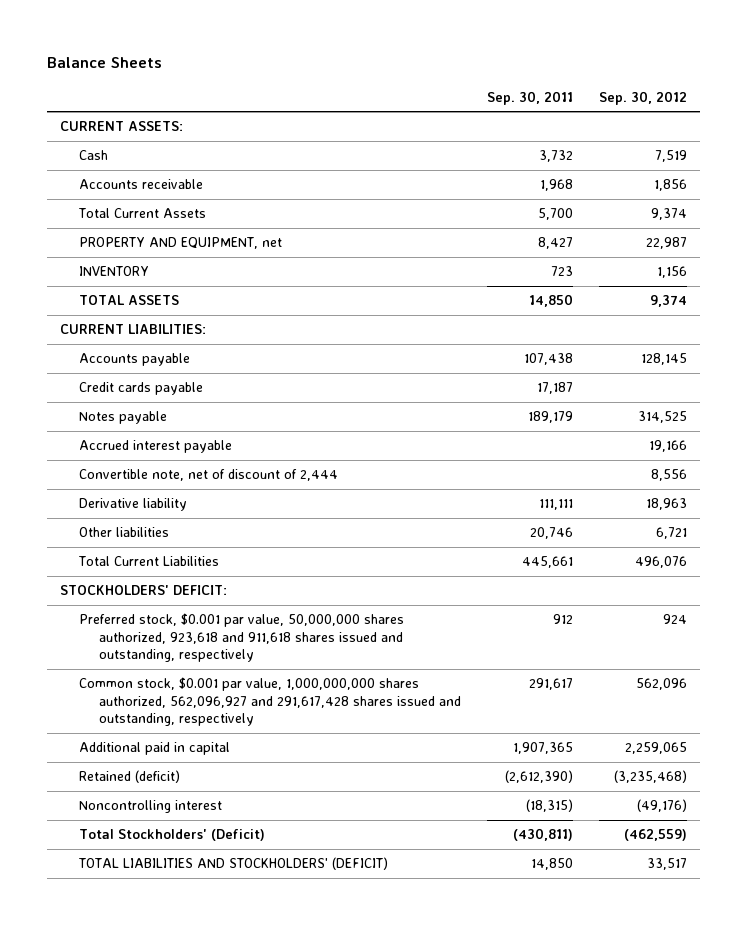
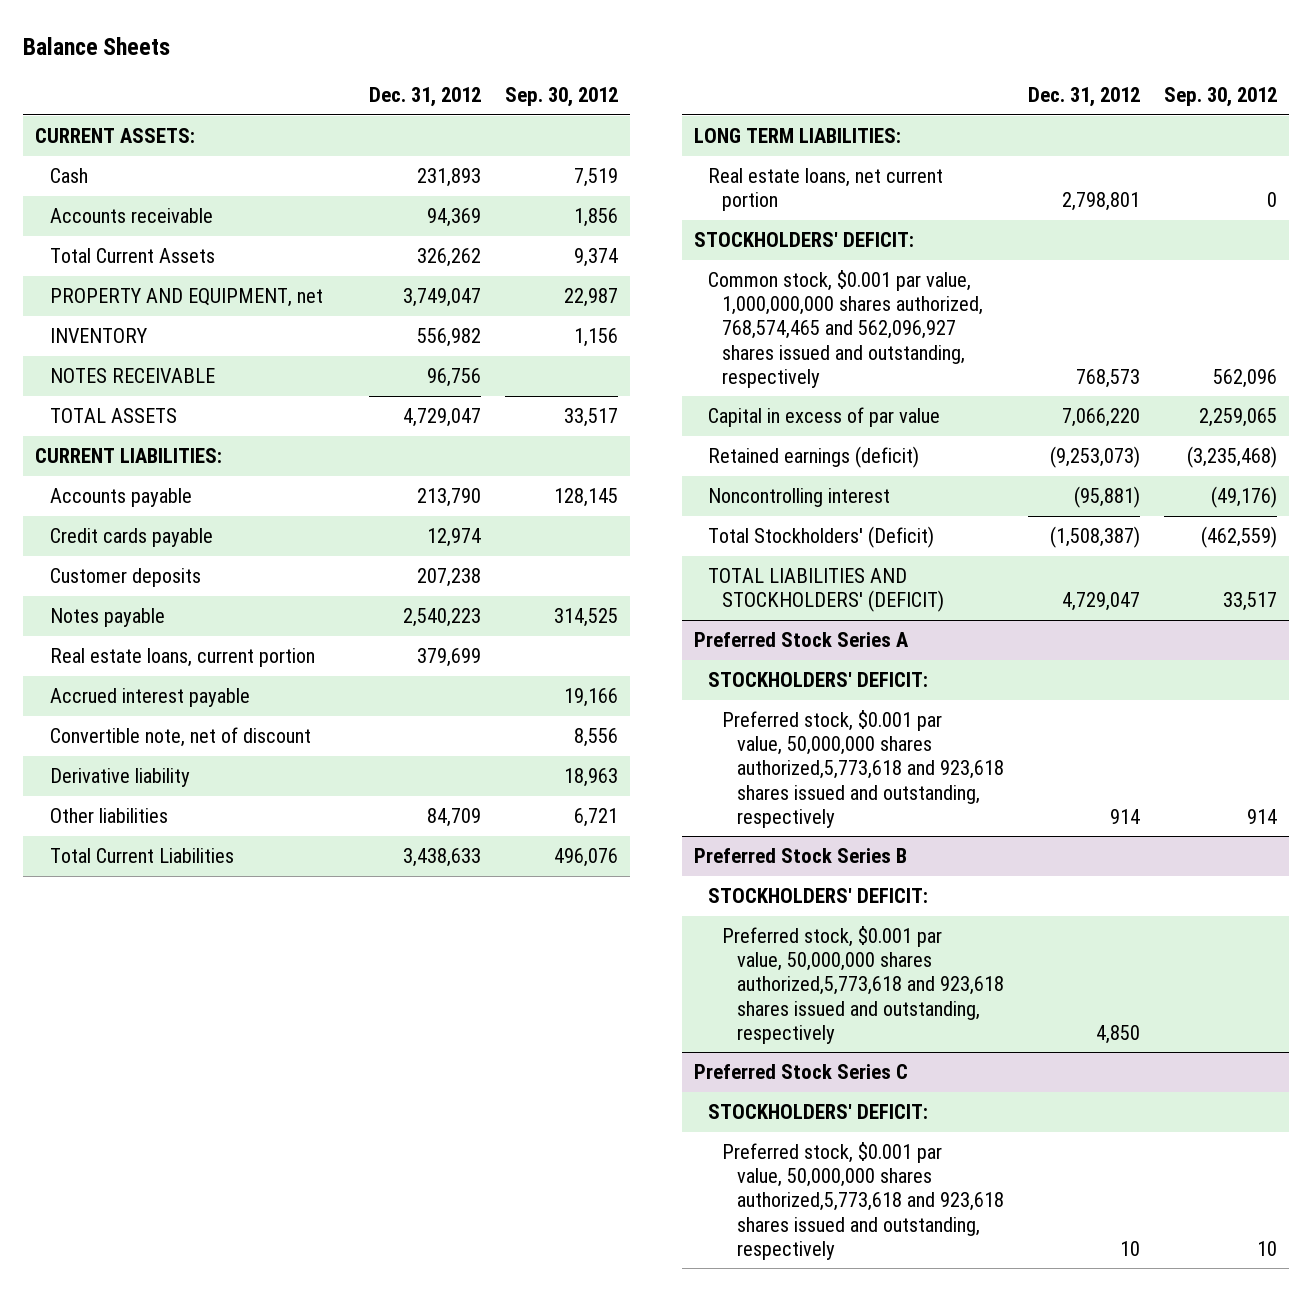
- | Sep. 30, 2011 | Sep. 30, 2012
+ | Dec. 31, 2012 | Sep. 30, 2012
- TOTAL ASSETS | 14,850 | 9,374
+ NOTES RECEIVABLE | 96,756 |
+ TOTAL ASSETS | 4,729,047 | 33,517
+ Customer deposits | 207,238 |
+ Real estate loans, current portion | 379,699 |
- Convertible note, net of discount of 2,444 | | 8,556
+ Convertible note, net of discount | | 8,556
+ LONG TERM LIABILITIES:
+ Real estate loans, net current portion | 2,798,801 | 0
- Preferred stock, $0.001 par value, 50,000,000 shares authorized, 923,618 and 911,618 shares issued and outstanding, respectively | 912 | 924
- Common stock, $0.001 par value, 1,000,000,000 shares authorized, 562,096,927 and 291,617,428 shares issued and outstanding, respectively | 291,617 | 562,096
- Additional paid in capital | 1,907,365 | 2,259,065
- Retained (deficit) | (2,612,390) | (3,235,468)
+ Common stock, $0.001 par value, 1,000,000,000 shares authorized, 768,574,465 and 562,096,927 shares issued and outstanding, respectively | 768,573 | 562,096
+ Capital in excess of par value | 7,066,220 | 2,259,065
+ Retained earnings (deficit) | (9,253,073) | (3,235,468)
+ Preferred Stock Series A
+ STOCKHOLDERS' DEFICIT:
+ Preferred stock, $0.001 par value, 50,000,000 shares authorized,5,773,618 and 923,618 shares issued and outstanding, respectively | 914 | 914
+ Preferred Stock Series B
+ STOCKHOLDERS' DEFICIT:
+ Preferred stock, $0.001 par value, 50,000,000 shares authorized,5,773,618 and 923,618 shares issued and outstanding, respectively | 4,850 |
+ Preferred Stock Series C
+ STOCKHOLDERS' DEFICIT:
+ Preferred stock, $0.001 par value, 50,000,000 shares authorized,5,773,618 and 923,618 shares issued and outstanding, respectively | 10 | 10

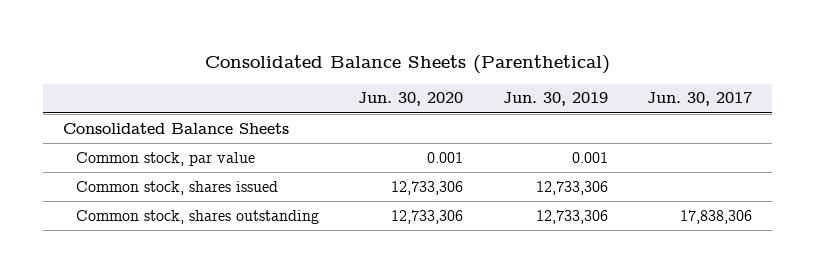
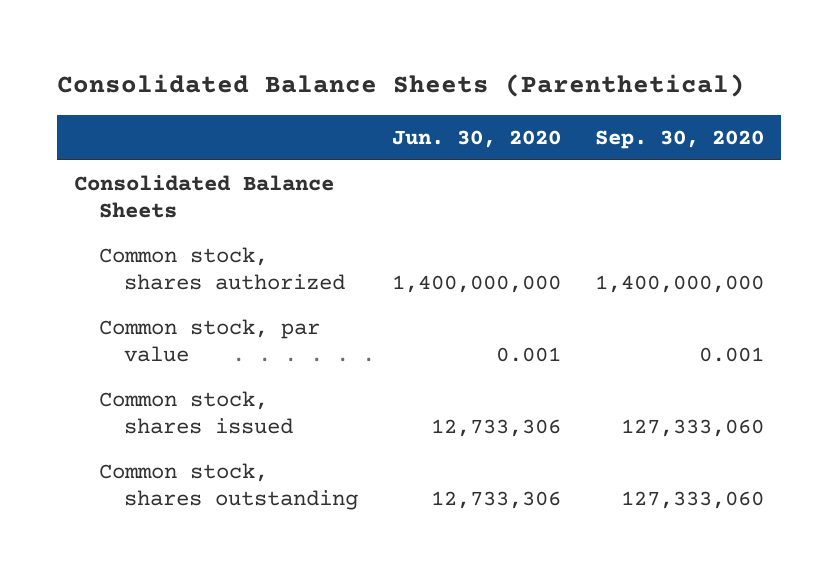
- | Jun. 30, 2020 | Jun. 30, 2019 | Jun. 30, 2017
+ | Jun. 30, 2020 | Sep. 30, 2020
+ Common stock, shares authorized | 1,400,000,000 | 1,400,000,000

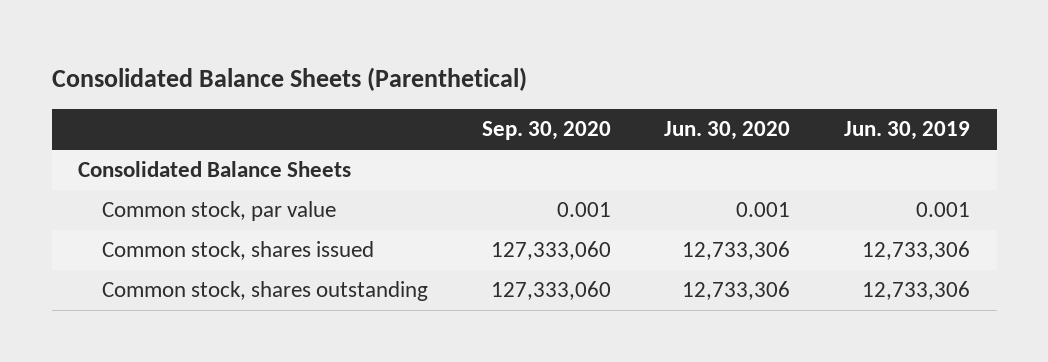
- | Jun. 30, 2020 | Sep. 30, 2020
+ | Sep. 30, 2020 | Jun. 30, 2020 | Jun. 30, 2019
- Common stock, shares authorized | 1,400,000,000 | 1,400,000,000

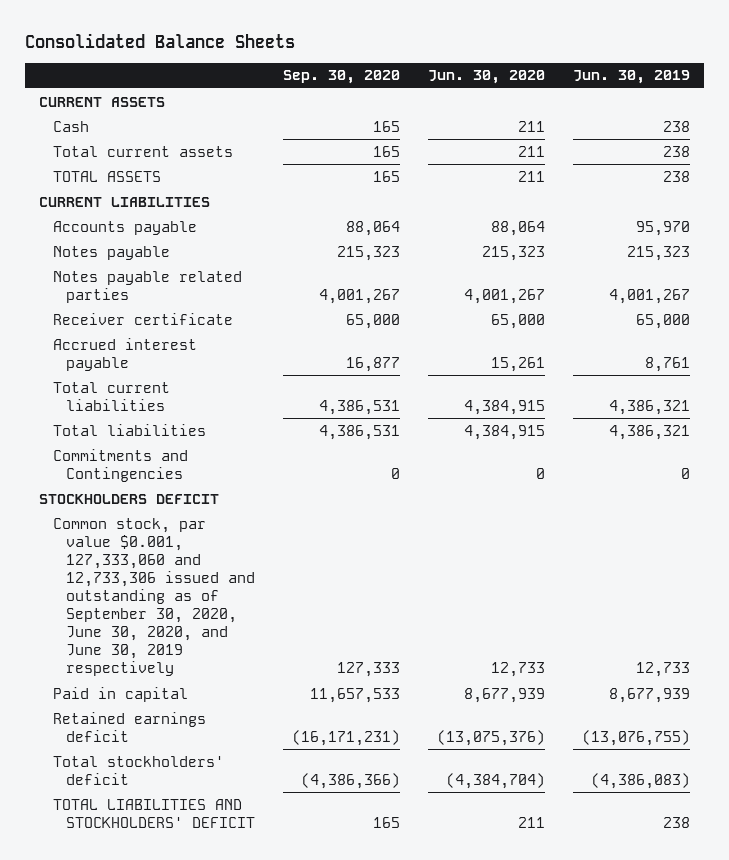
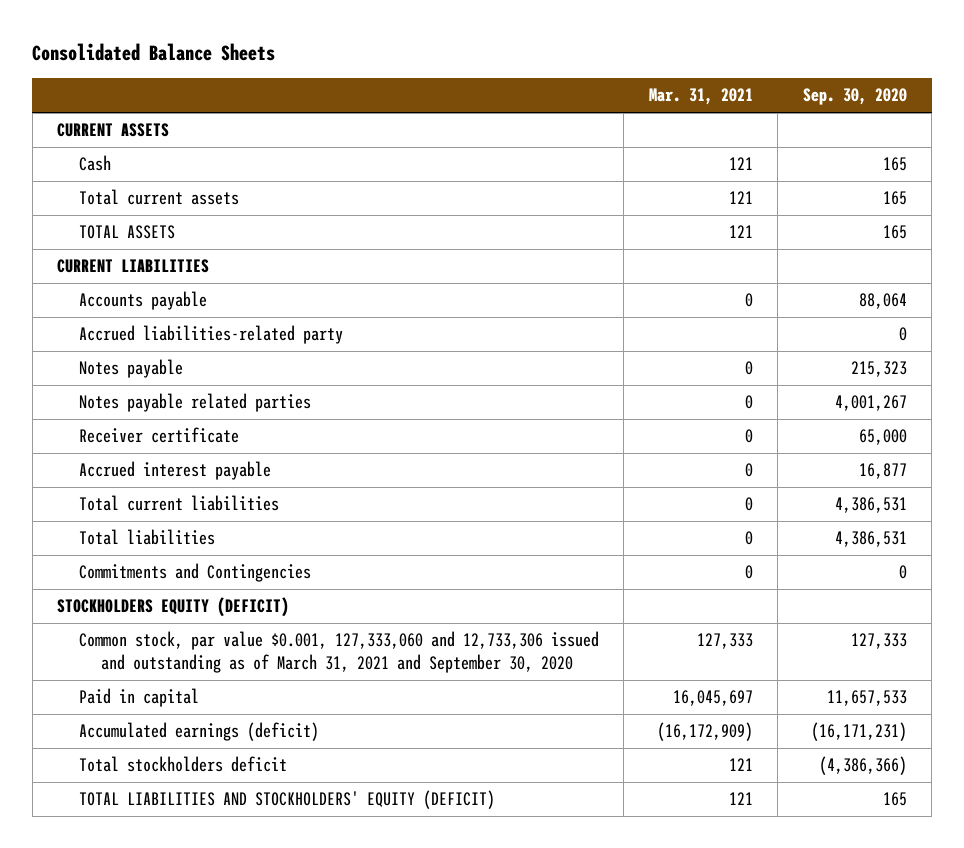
- | Sep. 30, 2020 | Jun. 30, 2020 | Jun. 30, 2019
+ | Mar. 31, 2021 | Sep. 30, 2020
+ Accrued liabilities-related party | | 0
- STOCKHOLDERS DEFICIT
- Common stock, par value $0.001, 127,333,060 and 12,733,306 issued and outstanding as of September 30, 2020, June 30, 2020, and June 30, 2019 respectively | 127,333 | 12,733 | 12,733
+ STOCKHOLDERS EQUITY (DEFICIT)
+ Common stock, par value $0.001, 127,333,060 and 12,733,306 issued and outstanding as of March 31, 2021 and September 30, 2020 | 127,333 | 127,333
- Retained earnings deficit | (16,171,231) | (13,075,376) | (13,076,755)
- Total stockholders' deficit | (4,386,366) | (4,384,704) | (4,386,083)
- TOTAL LIABILITIES AND STOCKHOLDERS' DEFICIT | 165 | 211 | 238
+ Accumulated earnings (deficit) | (16,172,909) | (16,171,231)
+ Total stockholders deficit | 121 | (4,386,366)
+ TOTAL LIABILITIES AND STOCKHOLDERS' EQUITY (DEFICIT) | 121 | 165

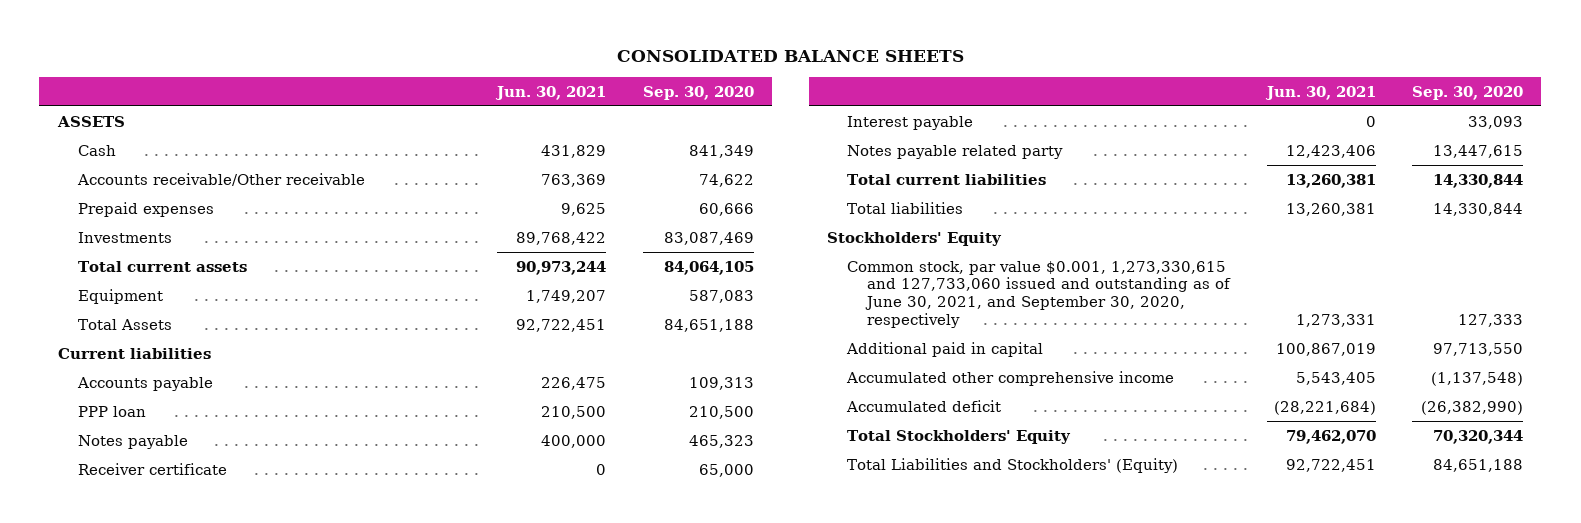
- Consolidated Balance Sheets
+ CONSOLIDATED BALANCE SHEETS
- | Mar. 31, 2021 | Sep. 30, 2020
+ | Jun. 30, 2021 | Sep. 30, 2020
- CURRENT ASSETS
- Cash | 121 | 165
- Total current assets | 121 | 165
- TOTAL ASSETS | 121 | 165
- CURRENT LIABILITIES
- Accounts payable | 0 | 88,064
- Accrued liabilities-related party | | 0
- Notes payable | 0 | 215,323
- Notes payable related parties | 0 | 4,001,267
+ ASSETS
+ Cash | 431,829 | 841,349
+ Accounts receivable/Other receivable | 763,369 | 74,622
+ Prepaid expenses | 9,625 | 60,666
+ Investments | 89,768,422 | 83,087,469
+ Total current assets | 90,973,244 | 84,064,105
+ Equipment | 1,749,207 | 587,083
+ Total Assets | 92,722,451 | 84,651,188
+ Current liabilities
+ Accounts payable | 226,475 | 109,313
+ PPP loan | 210,500 | 210,500
+ Notes payable | 400,000 | 465,323
- Accrued interest payable | 0 | 16,877
- Total current liabilities | 0 | 4,386,531
- Total liabilities | 0 | 4,386,531
- Commitments and Contingencies | 0 | 0
- STOCKHOLDERS EQUITY (DEFICIT)
- Common stock, par value $0.001, 127,333,060 and 12,733,306 issued and outstanding as of March 31, 2021 and September 30, 2020 | 127,333 | 127,333
- Paid in capital | 16,045,697 | 11,657,533
- Accumulated earnings (deficit) | (16,172,909) | (16,171,231)
- Total stockholders deficit | 121 | (4,386,366)
- TOTAL LIABILITIES AND STOCKHOLDERS' EQUITY (DEFICIT) | 121 | 165
+ Interest payable | 0 | 33,093
+ Notes payable related party | 12,423,406 | 13,447,615
+ Total current liabilities | 13,260,381 | 14,330,844
+ Total liabilities | 13,260,381 | 14,330,844
+ Stockholders' Equity
+ Common stock, par value $0.001, 1,273,330,615 and 127,733,060 issued and outstanding as of June 30, 2021, and September 30, 2020, respectively | 1,273,331 | 127,333
+ Additional paid in capital | 100,867,019 | 97,713,550
+ Accumulated other comprehensive income | 5,543,405 | (1,137,548)
+ Accumulated deficit | (28,221,684) | (26,382,990)
+ Total Stockholders' Equity | 79,462,070 | 70,320,344
+ Total Liabilities and Stockholders' (Equity) | 92,722,451 | 84,651,188

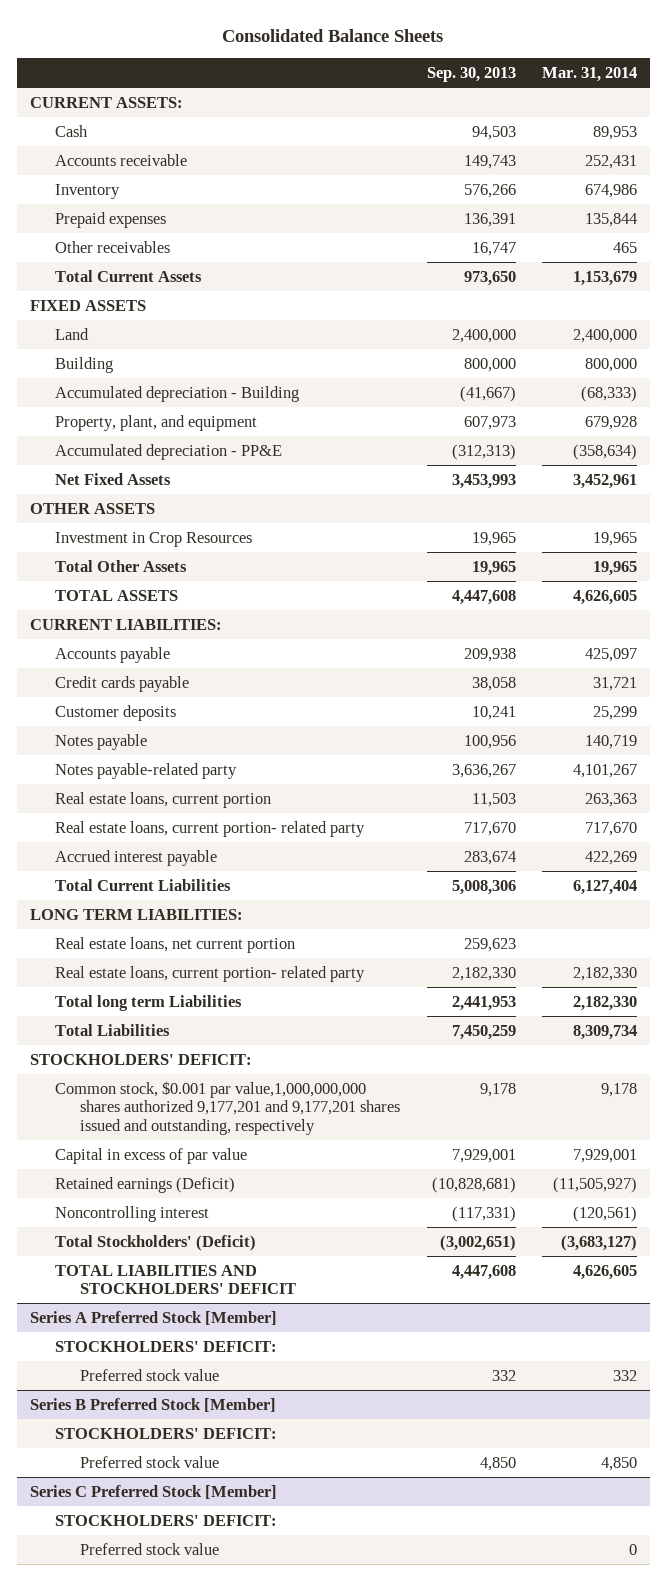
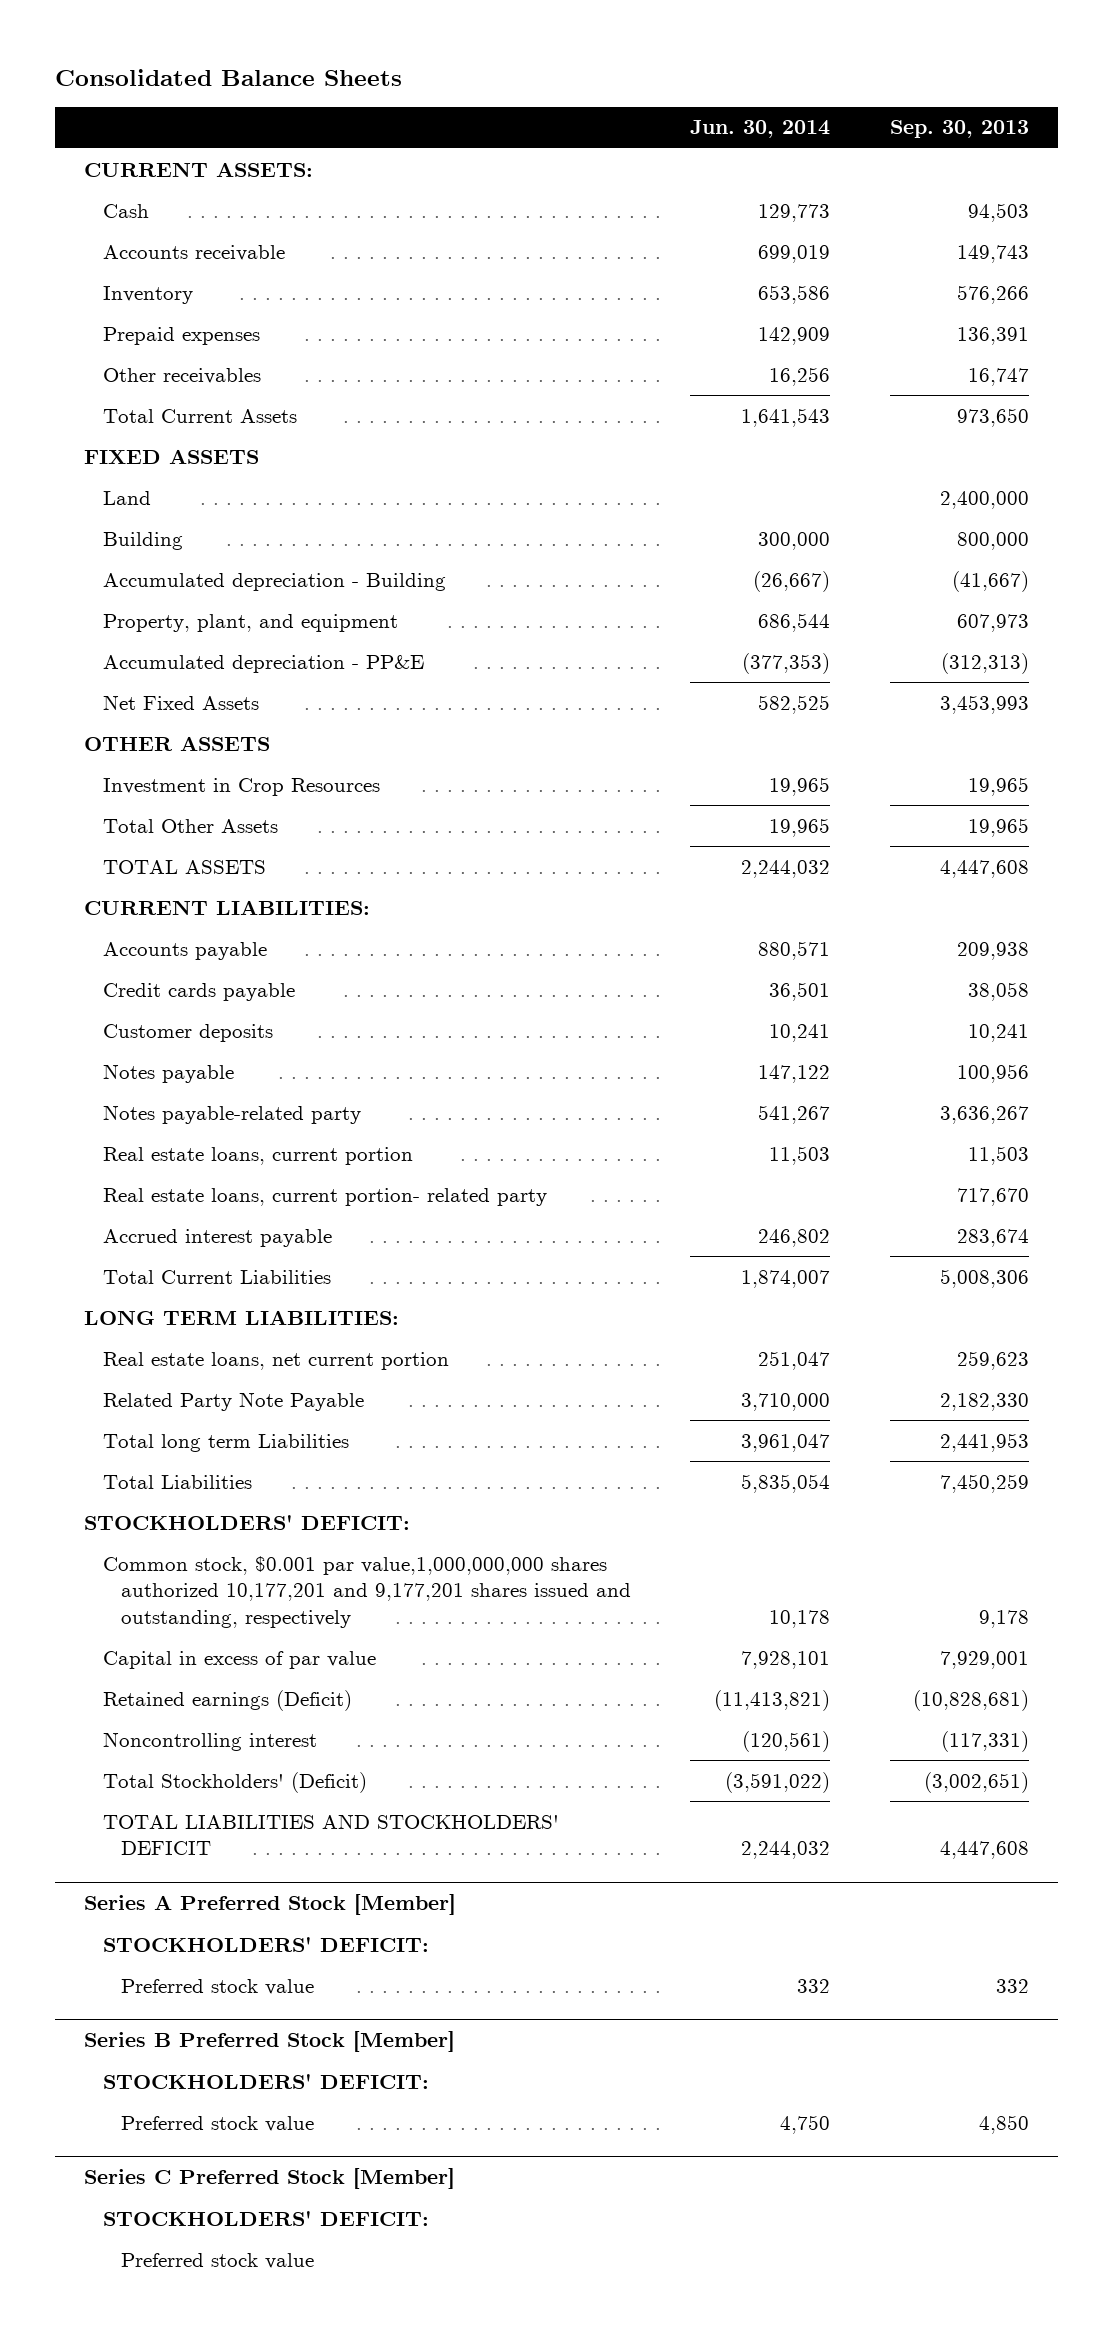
- | Sep. 30, 2013 | Mar. 31, 2014
+ | Jun. 30, 2014 | Sep. 30, 2013
- Real estate loans, current portion- related party | 2,182,330 | 2,182,330
+ Related Party Note Payable | 3,710,000 | 2,182,330
- Common stock, $0.001 par value,1,000,000,000 shares authorized 9,177,201 and 9,177,201 shares issued and outstanding, respectively | 9,178 | 9,178
+ Common stock, $0.001 par value,1,000,000,000 shares authorized 10,177,201 and 9,177,201 shares issued and outstanding, respectively | 10,178 | 9,178

